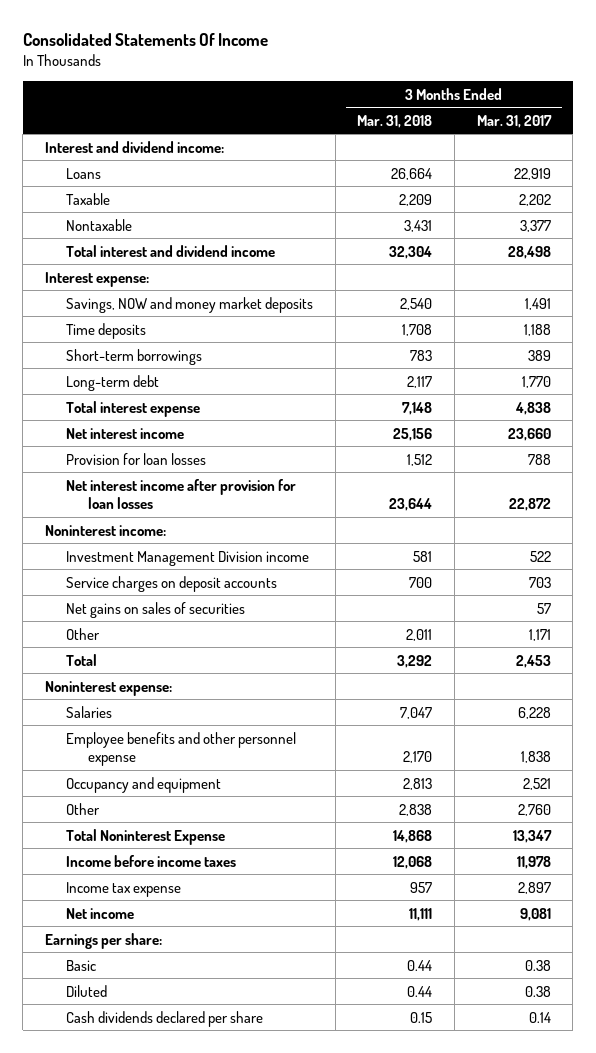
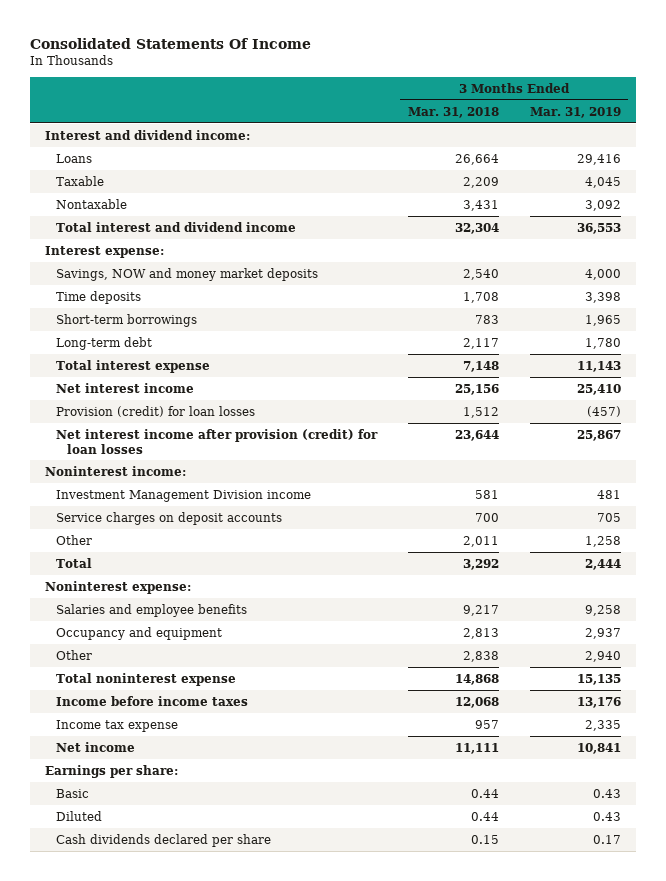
- | 3 Months Ended Mar. 31, 2018 | 3 Months Ended Mar. 31, 2017
+ | 3 Months Ended Mar. 31, 2018 | 3 Months Ended Mar. 31, 2019
- Provision for loan losses | 1,512 | 788
- Net interest income after provision for loan losses | 23,644 | 22,872
+ Provision (credit) for loan losses | 1,512 | (457)
+ Net interest income after provision (credit) for loan losses | 23,644 | 25,867
- Net gains on sales of securities | | 57
- Salaries | 7,047 | 6,228
- Employee benefits and other personnel expense | 2,170 | 1,838
+ Salaries and employee benefits | 9,217 | 9,258
- Total Noninterest Expense | 14,868 | 13,347
+ Total noninterest expense | 14,868 | 15,135

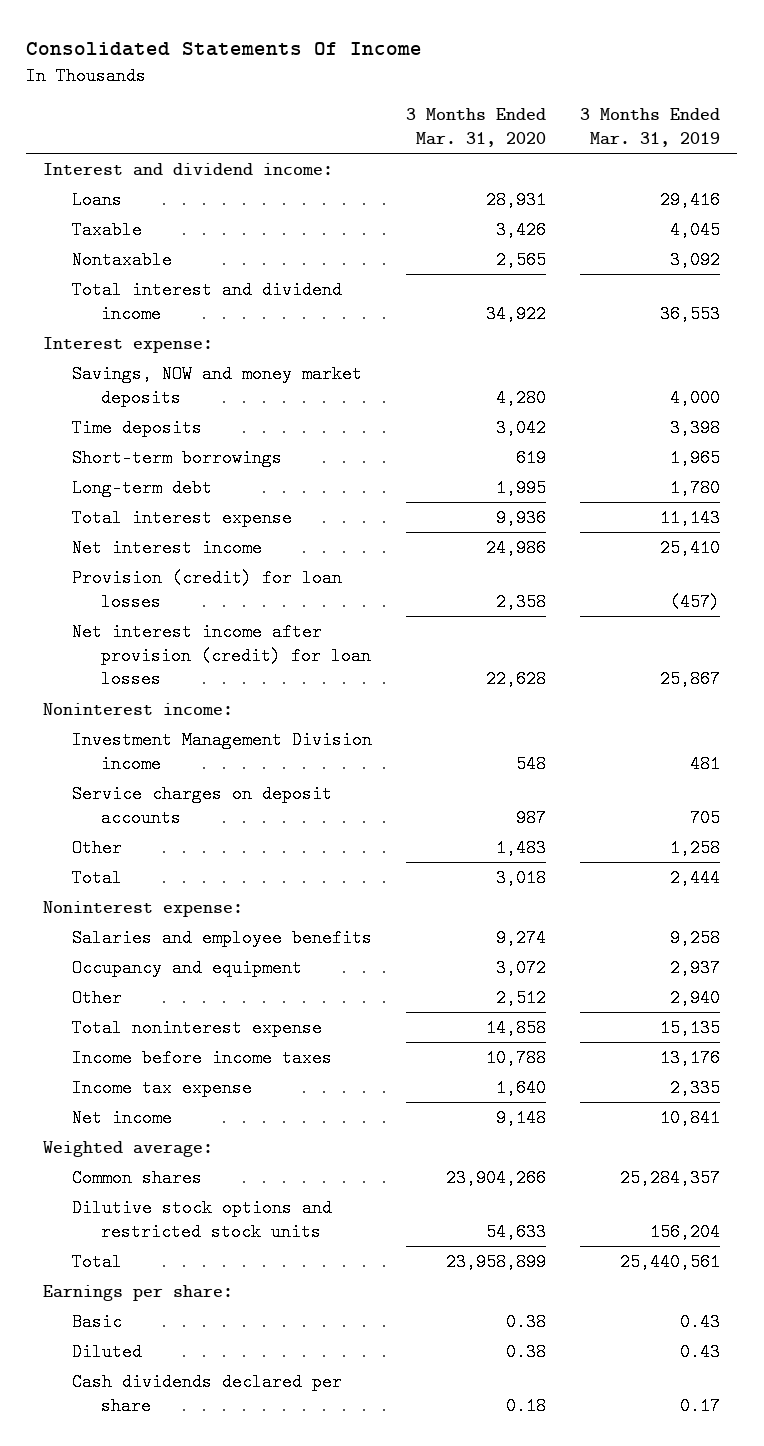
- | 3 Months Ended Mar. 31, 2018 | 3 Months Ended Mar. 31, 2019
+ | 3 Months Ended Mar. 31, 2020 | 3 Months Ended Mar. 31, 2019
+ Weighted average:
+ Common shares | 23,904,266 | 25,284,357
+ Dilutive stock options and restricted stock units | 54,633 | 156,204
+ Total | 23,958,899 | 25,440,561

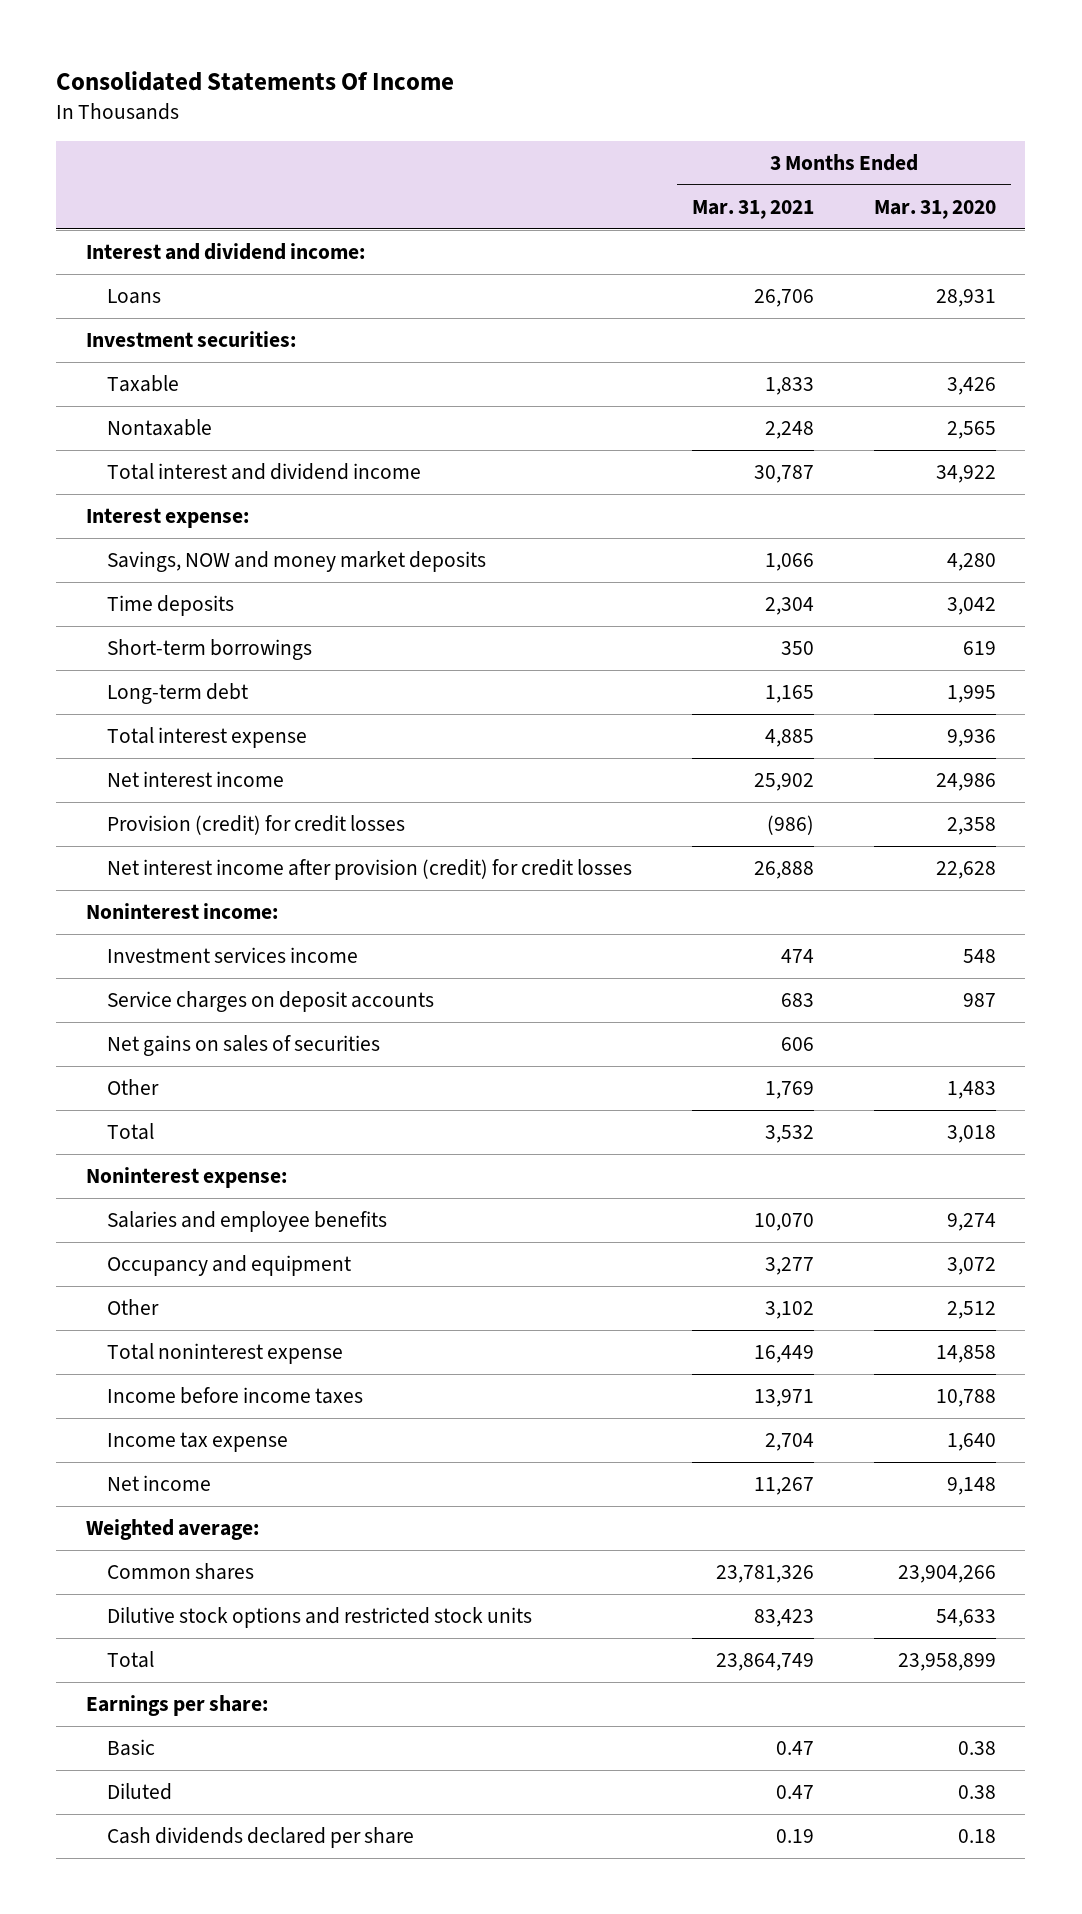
- | 3 Months Ended Mar. 31, 2020 | 3 Months Ended Mar. 31, 2019
+ | 3 Months Ended Mar. 31, 2021 | 3 Months Ended Mar. 31, 2020
+ Investment securities:
- Provision (credit) for loan losses | 2,358 | (457)
- Net interest income after provision (credit) for loan losses | 22,628 | 25,867
+ Provision (credit) for credit losses | (986) | 2,358
+ Net interest income after provision (credit) for credit losses | 26,888 | 22,628
- Investment Management Division income | 548 | 481
+ Investment services income | 474 | 548
+ Net gains on sales of securities | 606 |

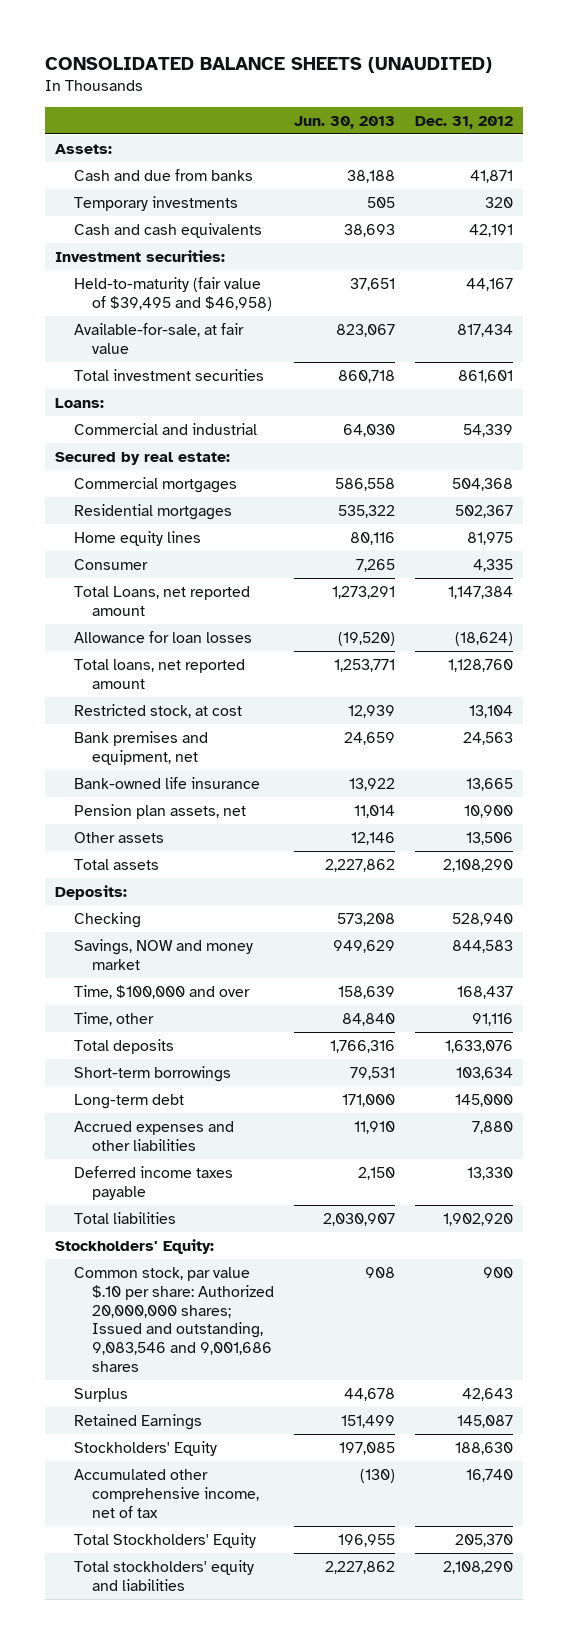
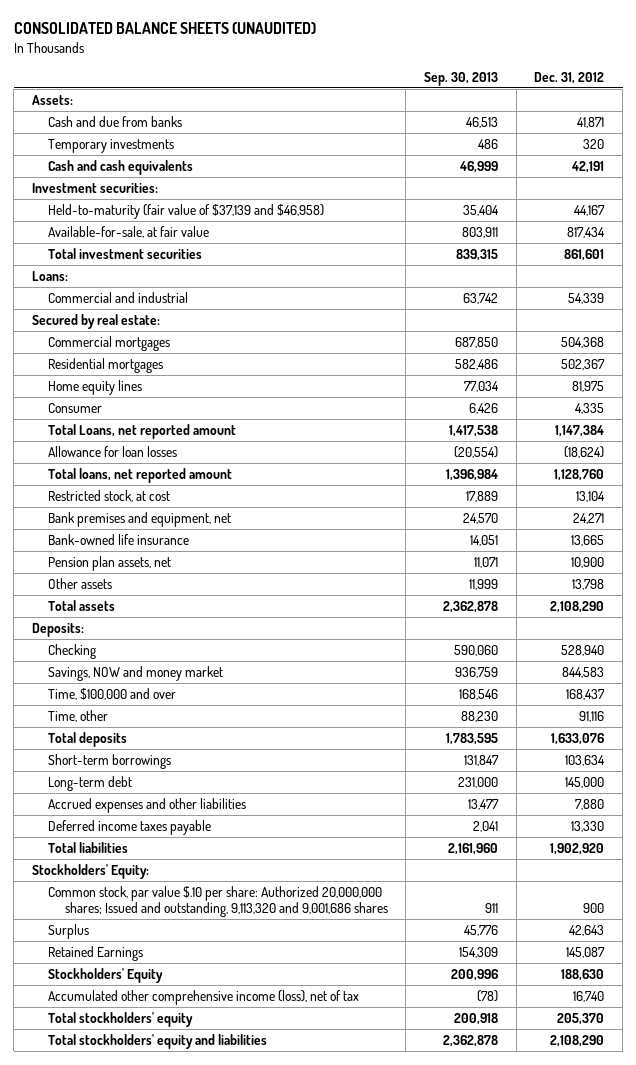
- | Jun. 30, 2013 | Dec. 31, 2012
+ | Sep. 30, 2013 | Dec. 31, 2012
- Held-to-maturity (fair value of $39,495 and $46,958) | 37,651 | 44,167
+ Held-to-maturity (fair value of $37,139 and $46,958) | 35,404 | 44,167
- Bank premises and equipment, net | 24,659 | 24,563
+ Bank premises and equipment, net | 24,570 | 24,271
- Other assets | 12,146 | 13,506
+ Other assets | 11,999 | 13,798
- Common stock, par value $.10 per share: Authorized 20,000,000 shares; Issued and outstanding, 9,083,546 and 9,001,686 shares | 908 | 900
+ Common stock, par value $.10 per share: Authorized 20,000,000 shares; Issued and outstanding, 9,113,320 and 9,001,686 shares | 911 | 900
- Accumulated other comprehensive income, net of tax | (130) | 16,740
- Total Stockholders' Equity | 196,955 | 205,370
+ Accumulated other comprehensive income (loss), net of tax | (78) | 16,740
+ Total stockholders' equity | 200,918 | 205,370

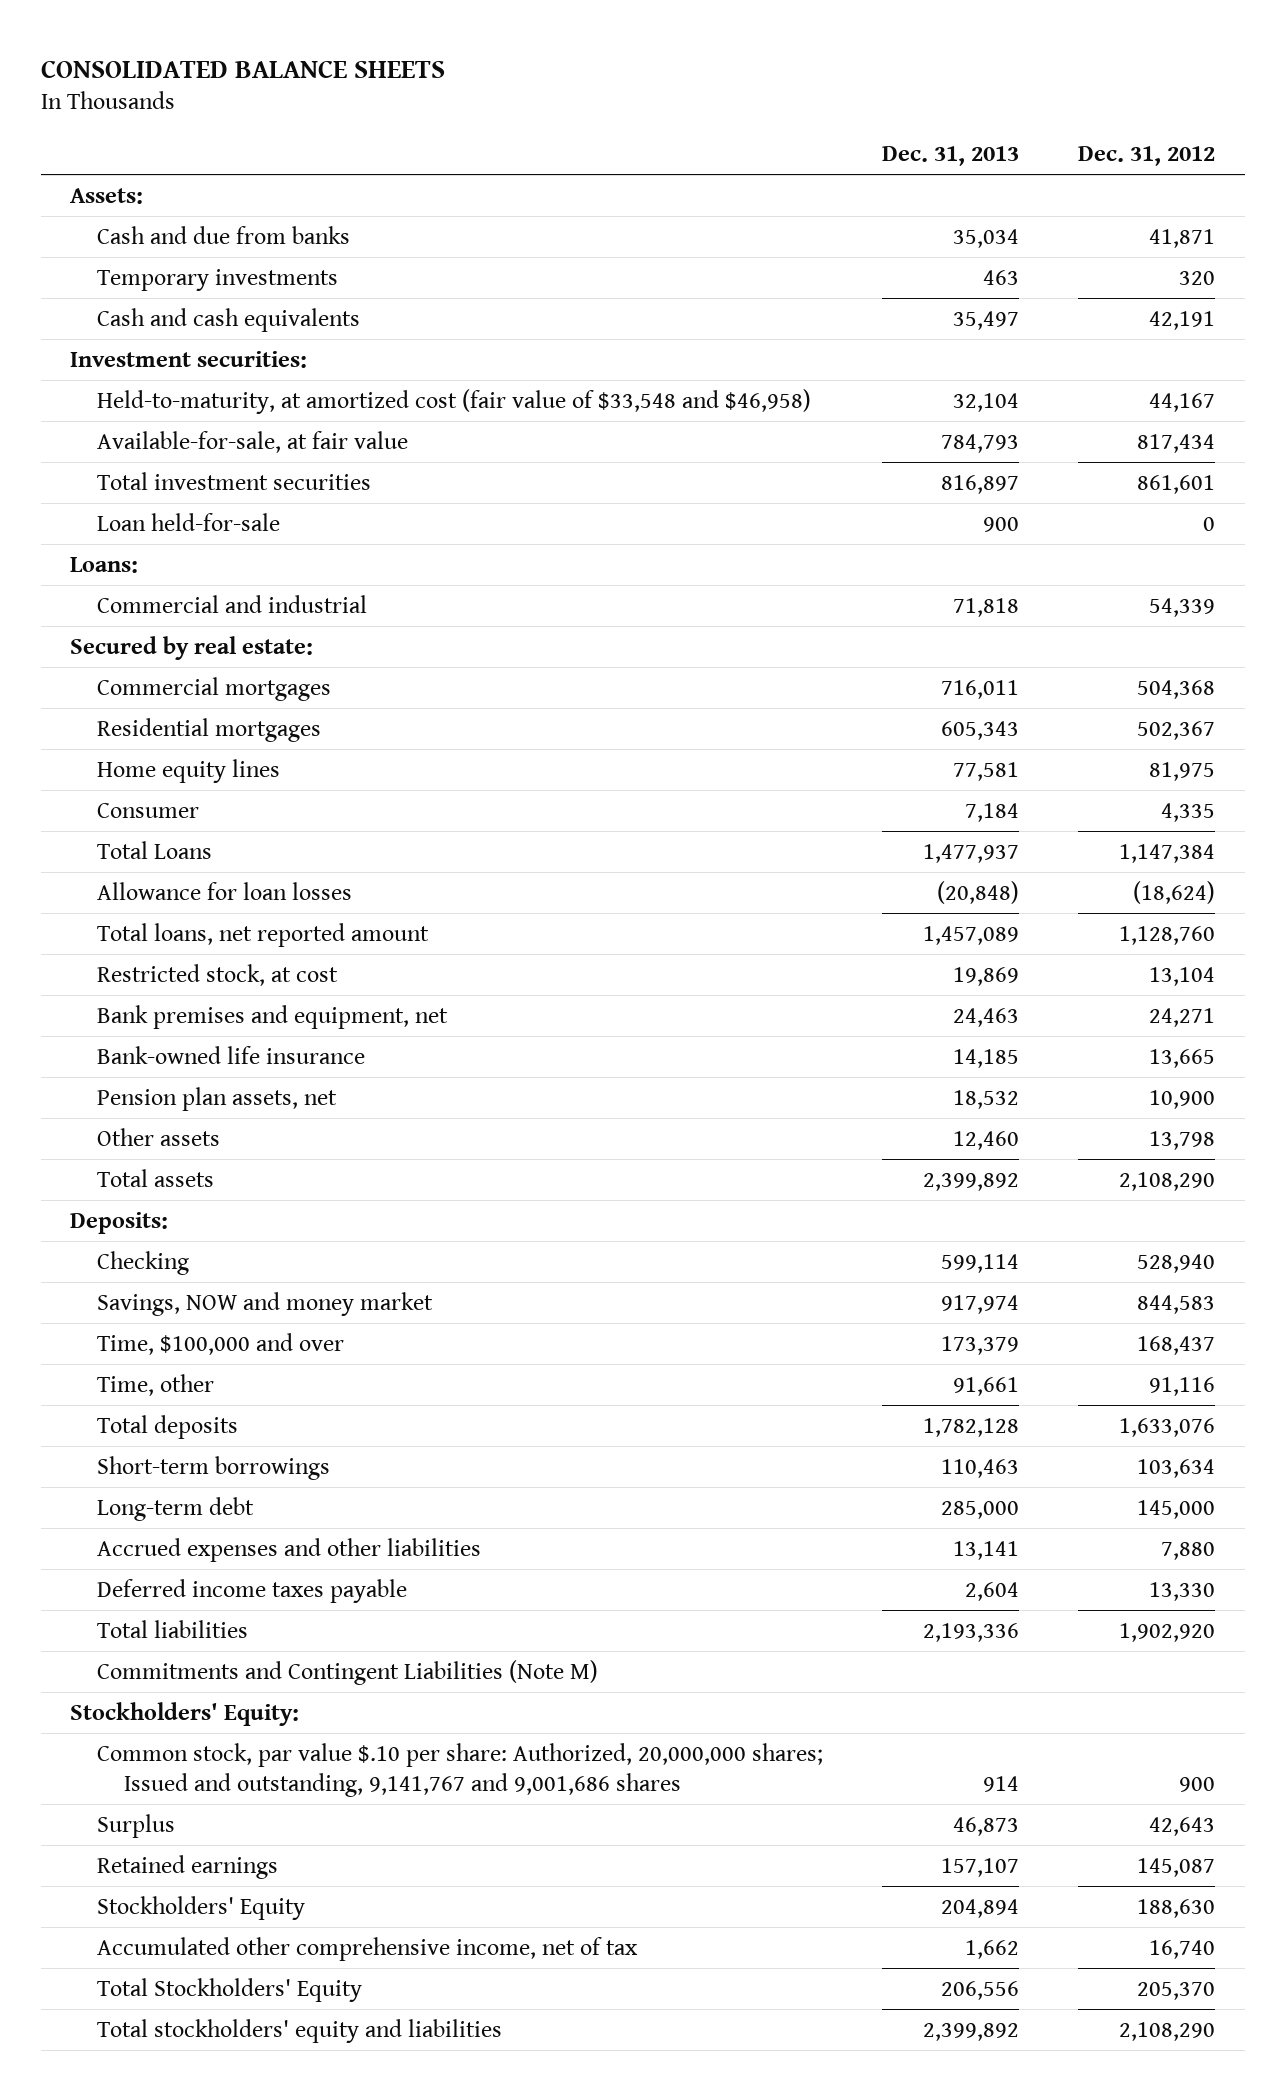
- CONSOLIDATED BALANCE SHEETS (UNAUDITED)
+ CONSOLIDATED BALANCE SHEETS
- | Sep. 30, 2013 | Dec. 31, 2012
+ | Dec. 31, 2013 | Dec. 31, 2012
- Held-to-maturity (fair value of $37,139 and $46,958) | 35,404 | 44,167
+ Held-to-maturity, at amortized cost (fair value of $33,548 and $46,958) | 32,104 | 44,167
+ Loan held-for-sale | 900 | 0
- Total Loans, net reported amount | 1,417,538 | 1,147,384
+ Total Loans | 1,477,937 | 1,147,384
+ Commitments and Contingent Liabilities (Note M)
- Common stock, par value $.10 per share: Authorized 20,000,000 shares; Issued and outstanding, 9,113,320 and 9,001,686 shares | 911 | 900
+ Common stock, par value $.10 per share: Authorized, 20,000,000 shares; Issued and outstanding, 9,141,767 and 9,001,686 shares | 914 | 900
- Retained Earnings | 154,309 | 145,087
+ Retained earnings | 157,107 | 145,087
- Accumulated other comprehensive income (loss), net of tax | (78) | 16,740
- Total stockholders' equity | 200,918 | 205,370
+ Accumulated other comprehensive income, net of tax | 1,662 | 16,740
+ Total Stockholders' Equity | 206,556 | 205,370

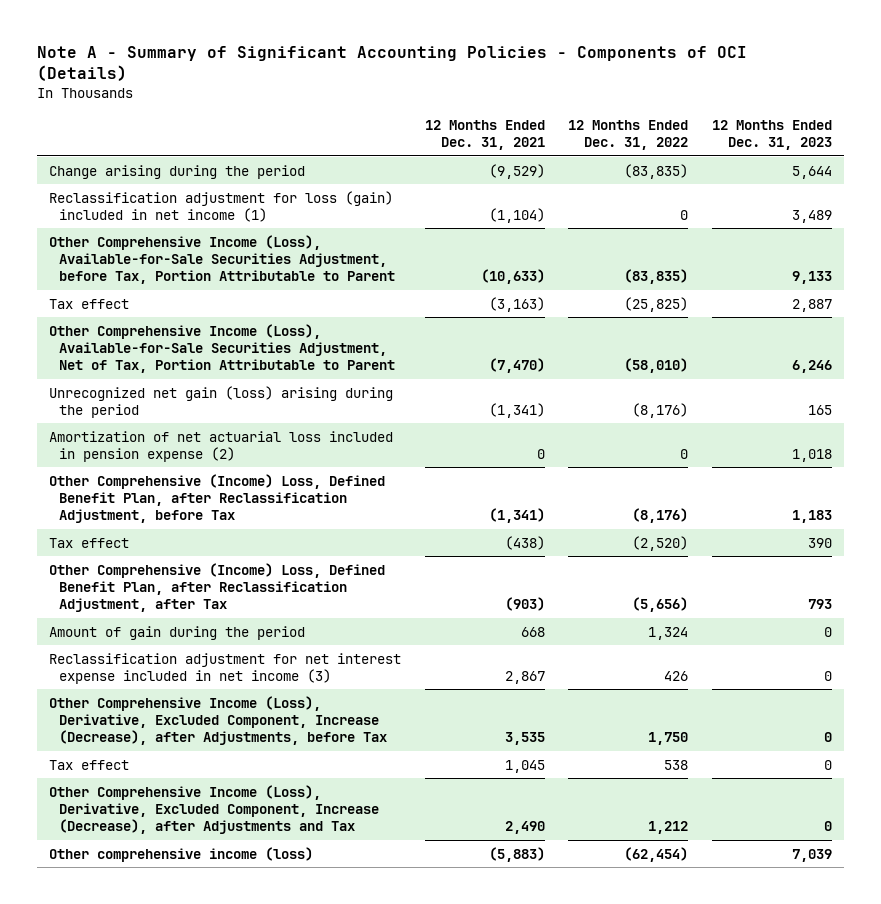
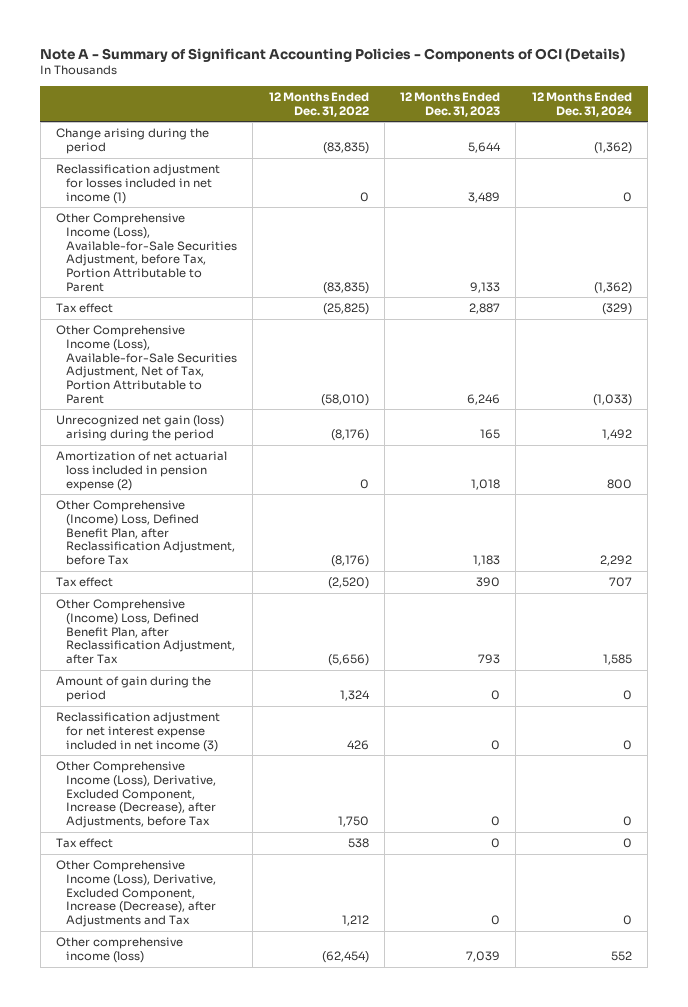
- | 12 Months Ended Dec. 31, 2021 | 12 Months Ended Dec. 31, 2022 | 12 Months Ended Dec. 31, 2023
+ | 12 Months Ended Dec. 31, 2022 | 12 Months Ended Dec. 31, 2023 | 12 Months Ended Dec. 31, 2024
- Reclassification adjustment for loss (gain) included in net income (1) | (1,104) | 0 | 3,489
+ Reclassification adjustment for losses included in net income (1) | 0 | 3,489 | 0

